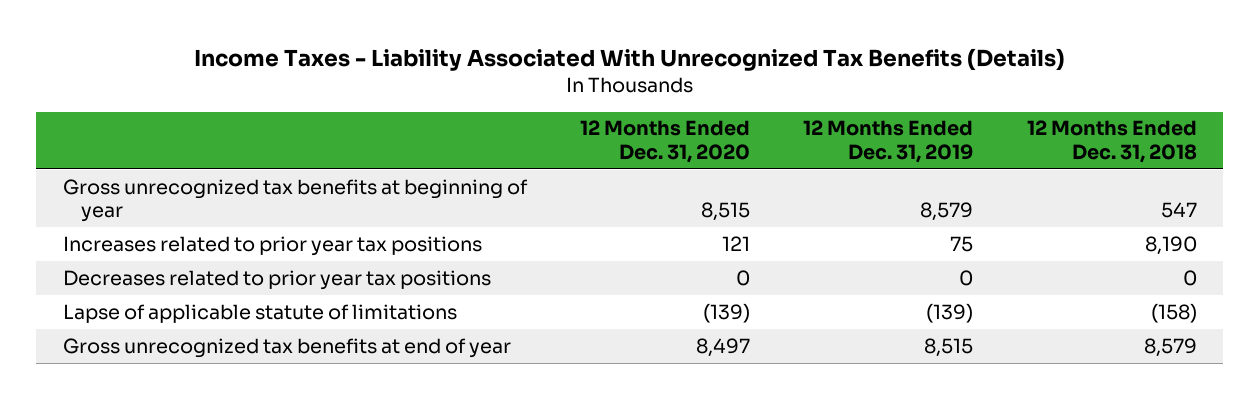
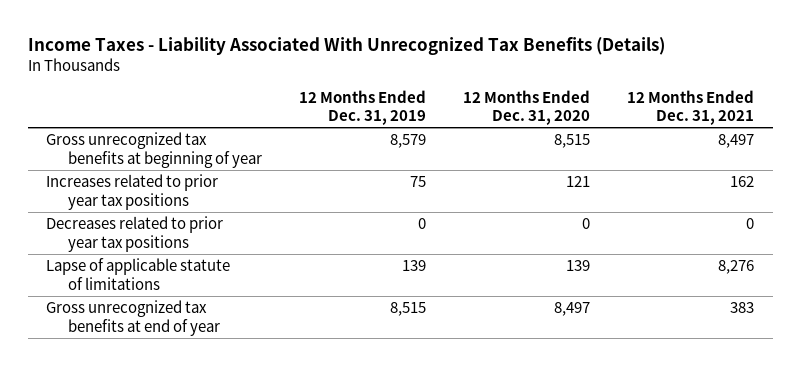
- | 12 Months Ended Dec. 31, 2020 | 12 Months Ended Dec. 31, 2019 | 12 Months Ended Dec. 31, 2018
+ | 12 Months Ended Dec. 31, 2019 | 12 Months Ended Dec. 31, 2020 | 12 Months Ended Dec. 31, 2021
- Lapse of applicable statute of limitations | (139) | (139) | (158)
+ Lapse of applicable statute of limitations | 139 | 139 | 8,276

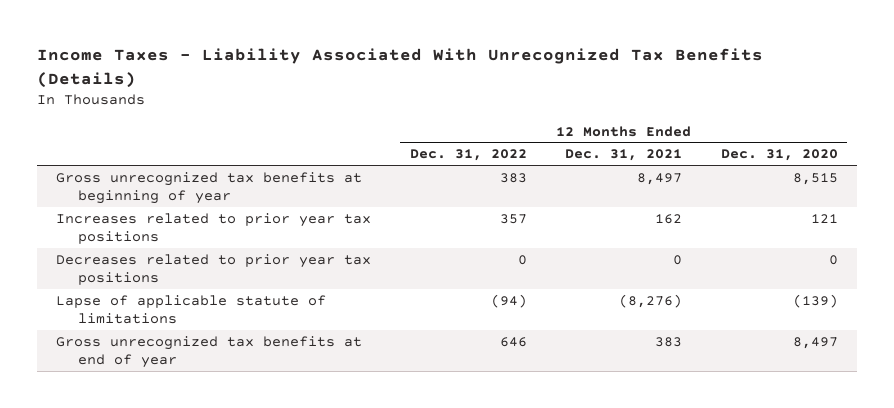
- | 12 Months Ended Dec. 31, 2019 | 12 Months Ended Dec. 31, 2020 | 12 Months Ended Dec. 31, 2021
+ | 12 Months Ended Dec. 31, 2022 | 12 Months Ended Dec. 31, 2021 | 12 Months Ended Dec. 31, 2020
- Lapse of applicable statute of limitations | 139 | 139 | 8,276
+ Lapse of applicable statute of limitations | (94) | (8,276) | (139)

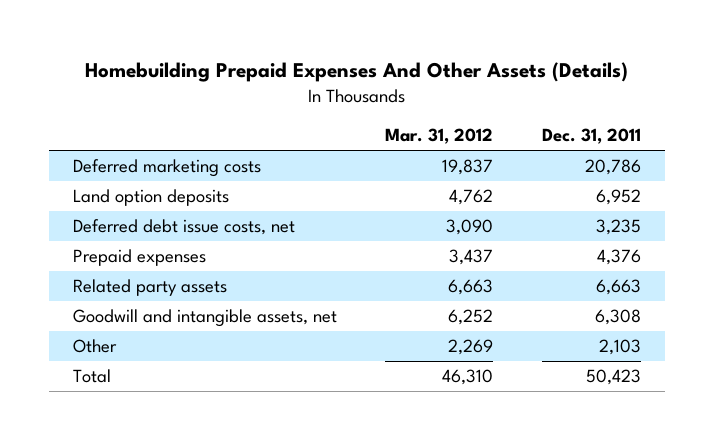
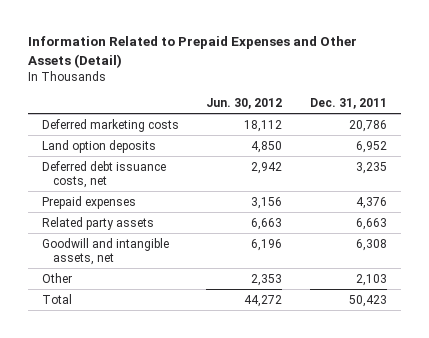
- Homebuilding Prepaid Expenses And Other Assets (Details)
+ Information Related to Prepaid Expenses and Other Assets (Detail)
- | Mar. 31, 2012 | Dec. 31, 2011
+ | Jun. 30, 2012 | Dec. 31, 2011
- Deferred debt issue costs, net | 3,090 | 3,235
+ Deferred debt issuance costs, net | 2,942 | 3,235

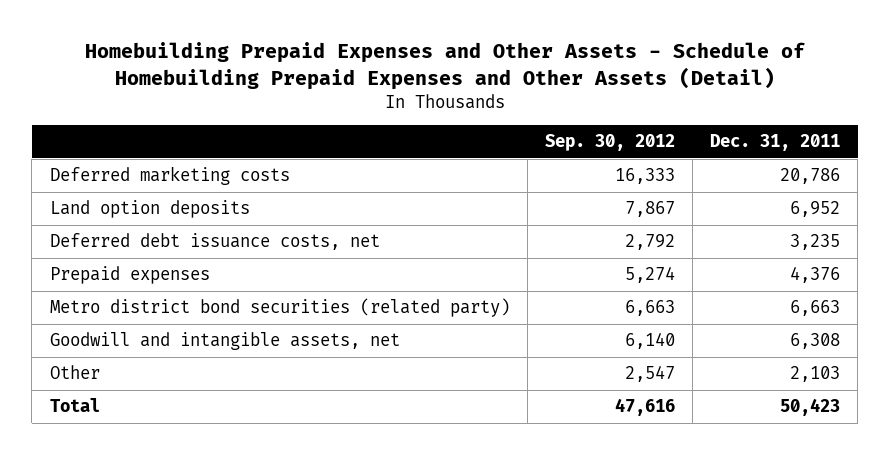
- Information Related to Prepaid Expenses and Other Assets (Detail)
+ Homebuilding Prepaid Expenses and Other Assets - Schedule of Homebuilding Prepaid Expenses and Other Assets (Detail)
- | Jun. 30, 2012 | Dec. 31, 2011
+ | Sep. 30, 2012 | Dec. 31, 2011
- Related party assets | 6,663 | 6,663
+ Metro district bond securities (related party) | 6,663 | 6,663

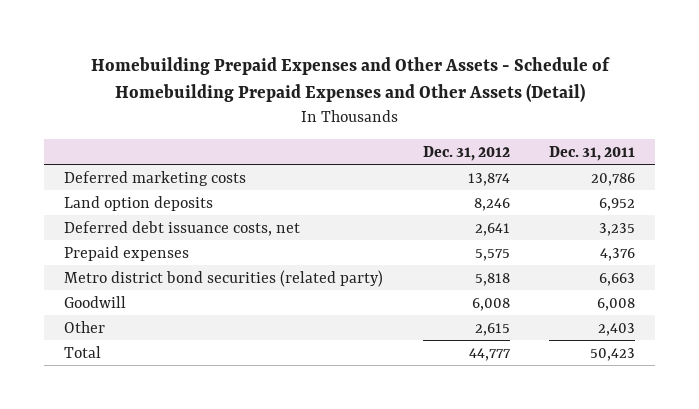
- | Sep. 30, 2012 | Dec. 31, 2011
+ | Dec. 31, 2012 | Dec. 31, 2011
- Goodwill and intangible assets, net | 6,140 | 6,308
- Other | 2,547 | 2,103
+ Goodwill | 6,008 | 6,008
+ Other | 2,615 | 2,403

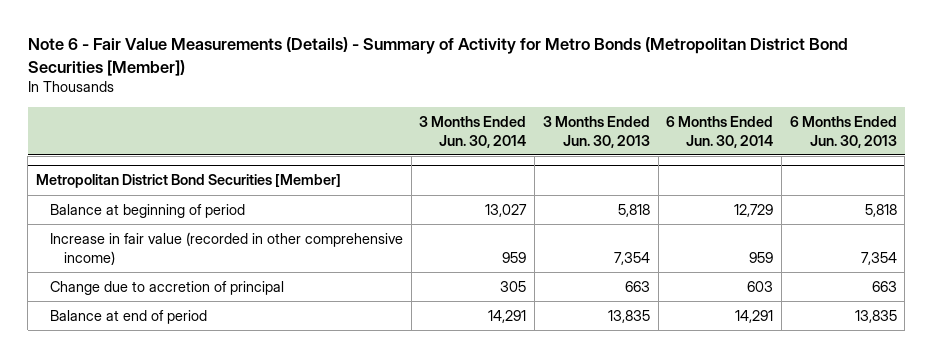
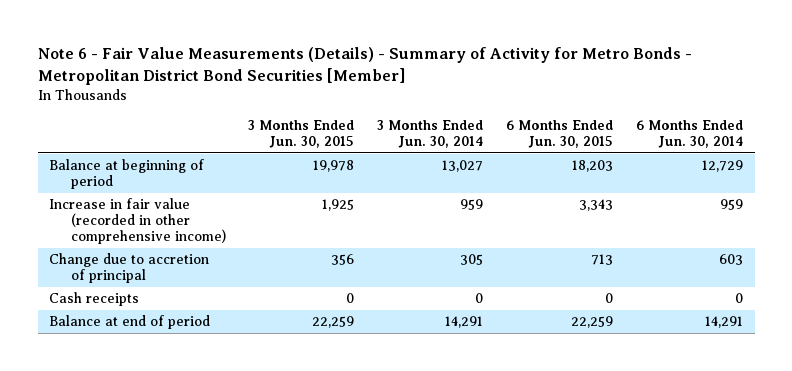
- Note 6 - Fair Value Measurements (Details) - Summary of Activity for Metro Bonds (Metropolitan District Bond Securities [Member])
+ Note 6 - Fair Value Measurements (Details) - Summary of Activity for Metro Bonds - Metropolitan District Bond Securities [Member]
- | 3 Months Ended Jun. 30, 2014 | 3 Months Ended Jun. 30, 2013 | 6 Months Ended Jun. 30, 2014 | 6 Months Ended Jun. 30, 2013
+ | 3 Months Ended Jun. 30, 2015 | 3 Months Ended Jun. 30, 2014 | 6 Months Ended Jun. 30, 2015 | 6 Months Ended Jun. 30, 2014
- Metropolitan District Bond Securities [Member]
+ Cash receipts | 0 | 0 | 0 | 0

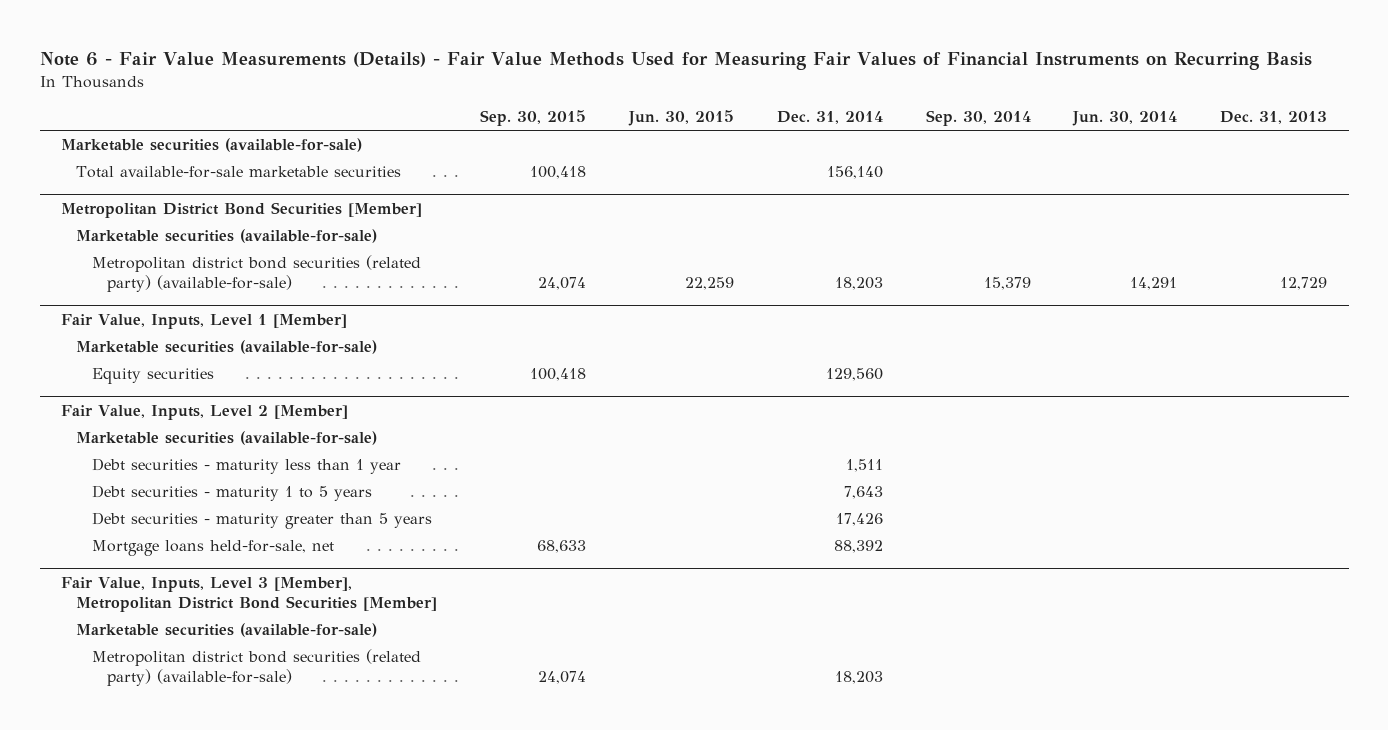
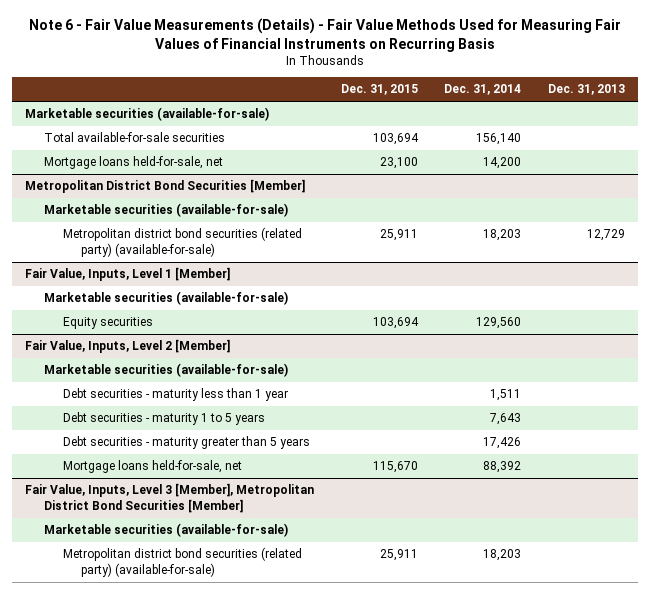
- | Sep. 30, 2015 | Jun. 30, 2015 | Dec. 31, 2014 | Sep. 30, 2014 | Jun. 30, 2014 | Dec. 31, 2013
+ | Dec. 31, 2015 | Dec. 31, 2014 | Dec. 31, 2013
- Total available-for-sale marketable securities | 100,418 | | 156,140 | | |
+ Total available-for-sale securities | 103,694 | 156,140 |
+ Mortgage loans held-for-sale, net | 23,100 | 14,200 |

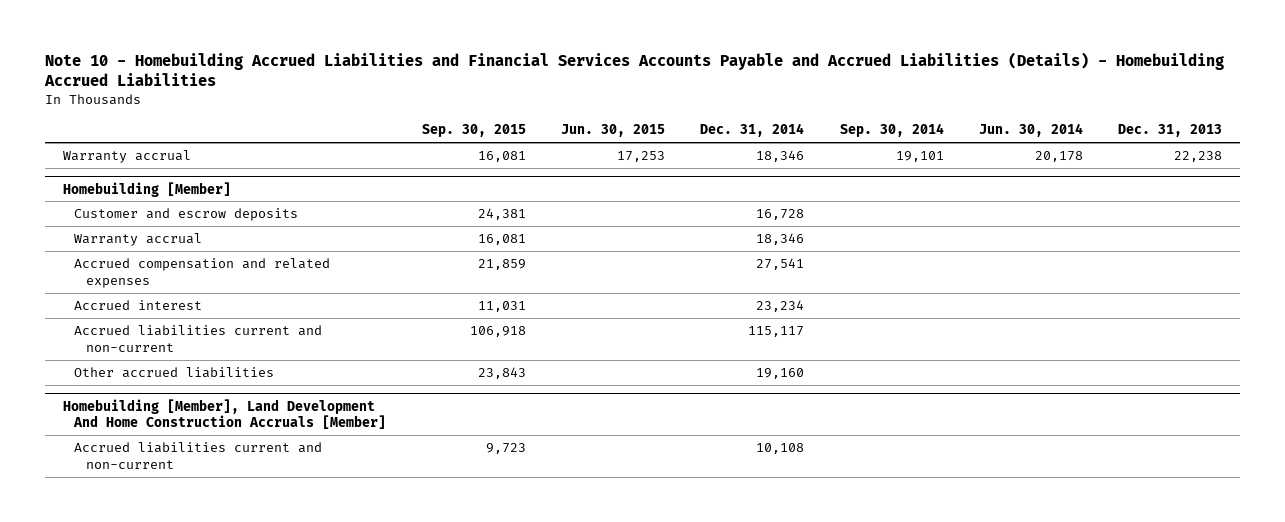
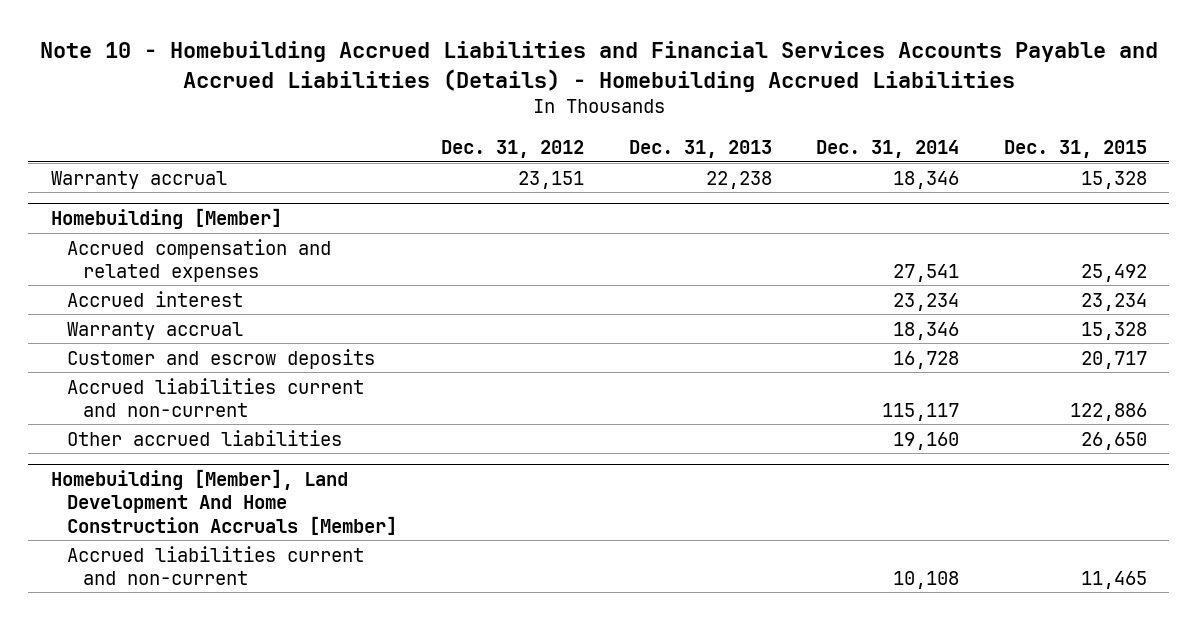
- | Sep. 30, 2015 | Jun. 30, 2015 | Dec. 31, 2014 | Sep. 30, 2014 | Jun. 30, 2014 | Dec. 31, 2013
+ | Dec. 31, 2012 | Dec. 31, 2013 | Dec. 31, 2014 | Dec. 31, 2015
@ Homebuilding [Member]
moved down: Warranty accrual | | | 18,346 | 15,328
moved down: Customer and escrow deposits | | | 16,728 | 20,717

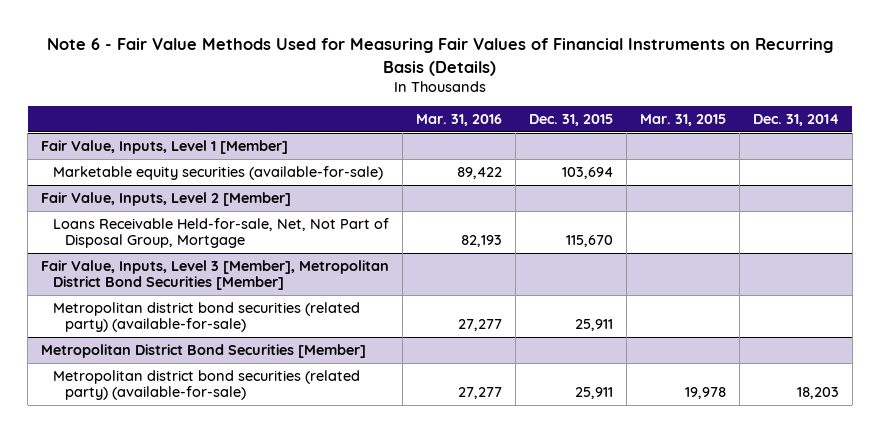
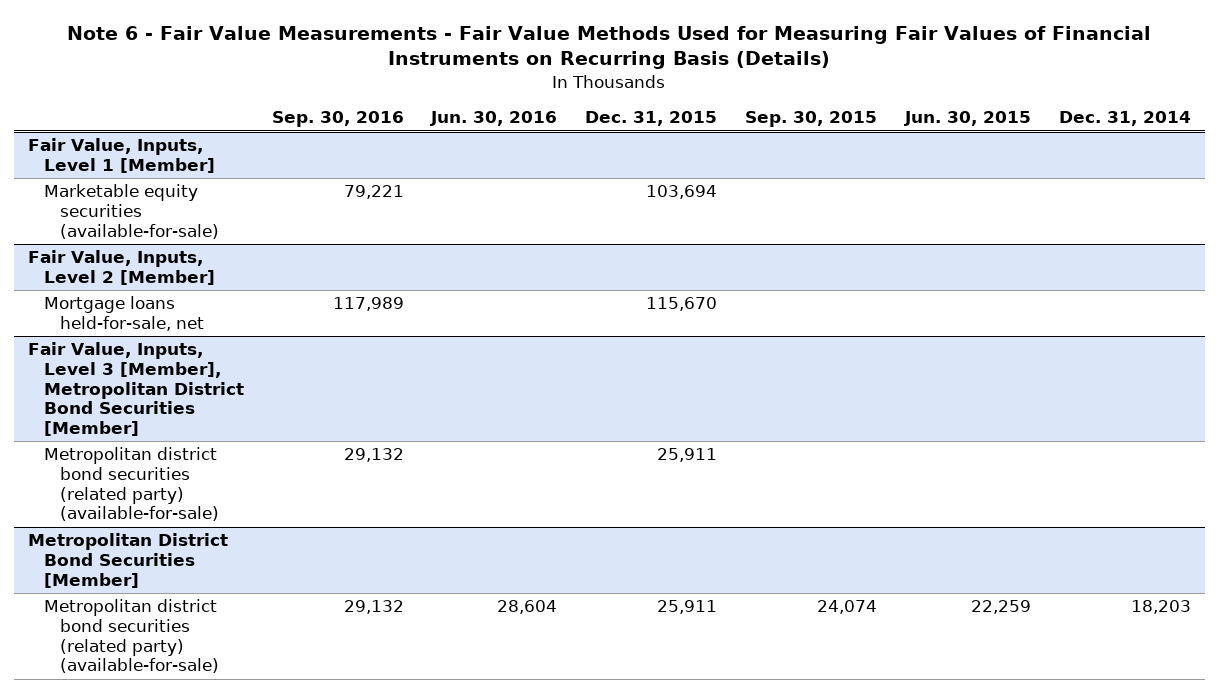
- Note 6 - Fair Value Methods Used for Measuring Fair Values of Financial Instruments on Recurring Basis (Details)
+ Note 6 - Fair Value Measurements - Fair Value Methods Used for Measuring Fair Values of Financial Instruments on Recurring Basis (Details)
- | Mar. 31, 2016 | Dec. 31, 2015 | Mar. 31, 2015 | Dec. 31, 2014
+ | Sep. 30, 2016 | Jun. 30, 2016 | Dec. 31, 2015 | Sep. 30, 2015 | Jun. 30, 2015 | Dec. 31, 2014
@ Fair Value, Inputs, Level 2 [Member]
- Loans Receivable Held-for-sale, Net, Not Part of Disposal Group, Mortgage | 82,193 | 115,670 | |
+ Mortgage loans held-for-sale, net | 117,989 | | 115,670 | | |

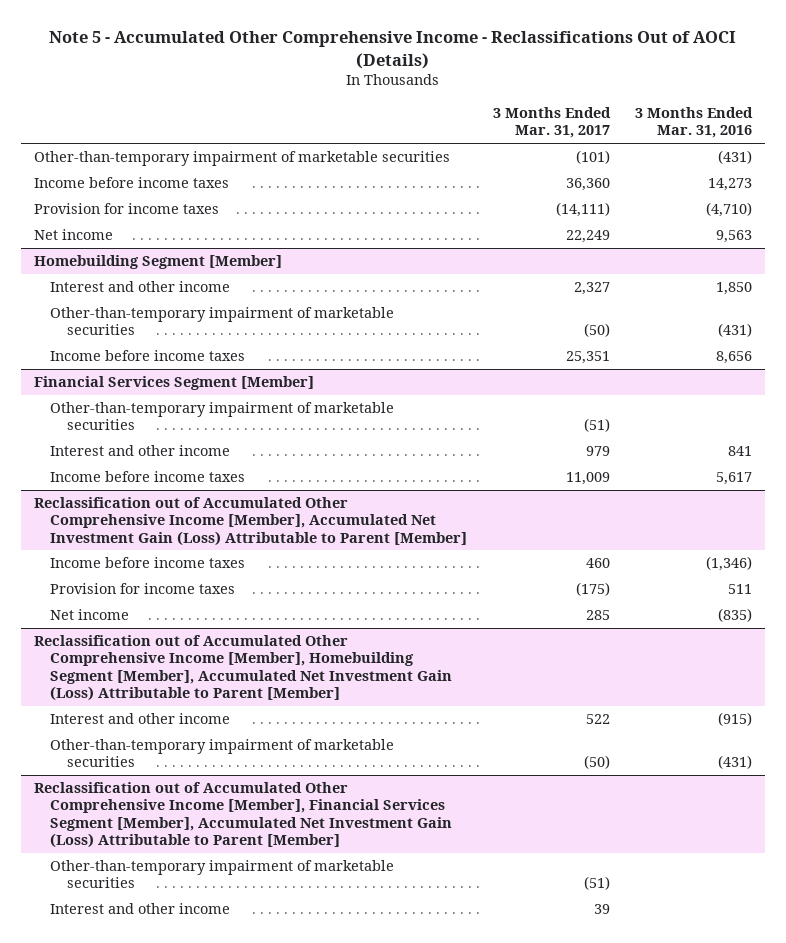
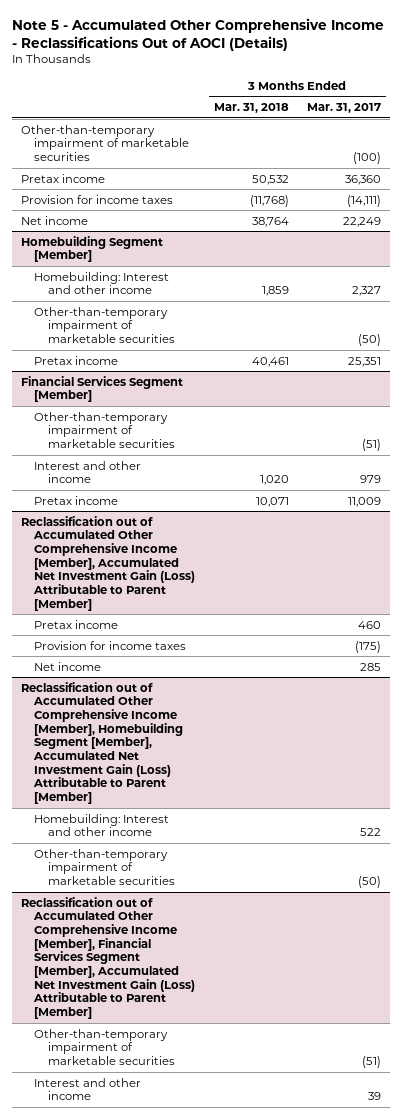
- | 3 Months Ended Mar. 31, 2017 | 3 Months Ended Mar. 31, 2016
+ | 3 Months Ended Mar. 31, 2018 | 3 Months Ended Mar. 31, 2017
- Other-than-temporary impairment of marketable securities | (101) | (431)
- Income before income taxes | 36,360 | 14,273
+ Other-than-temporary impairment of marketable securities | | (100)
+ Pretax income | 50,532 | 36,360
@ Homebuilding Segment [Member]
- Interest and other income | 2,327 | 1,850
+ Homebuilding: Interest and other income | 1,859 | 2,327
- Income before income taxes | 25,351 | 8,656
+ Pretax income | 40,461 | 25,351
@ Financial Services Segment [Member]
- Income before income taxes | 11,009 | 5,617
+ Pretax income | 10,071 | 11,009
@ Reclassification out of Accumulated Other Comprehensive Income [Member], Accumulated Net Investment Gain (Loss) Attributable to Parent [Member]
- Income before income taxes | 460 | (1,346)
+ Pretax income | | 460
@ Reclassification out of Accumulated Other Comprehensive Income [Member], Homebuilding Segment [Member], Accumulated Net Investment Gain (Loss) Attributable to Parent [Member]
- Interest and other income | 522 | (915)
+ Homebuilding: Interest and other income | | 522

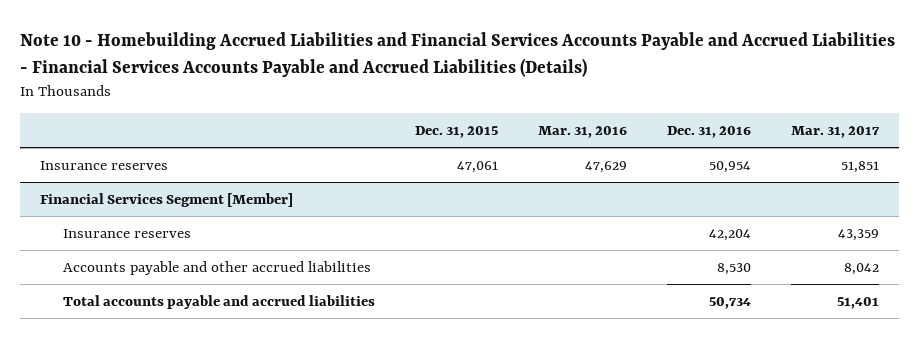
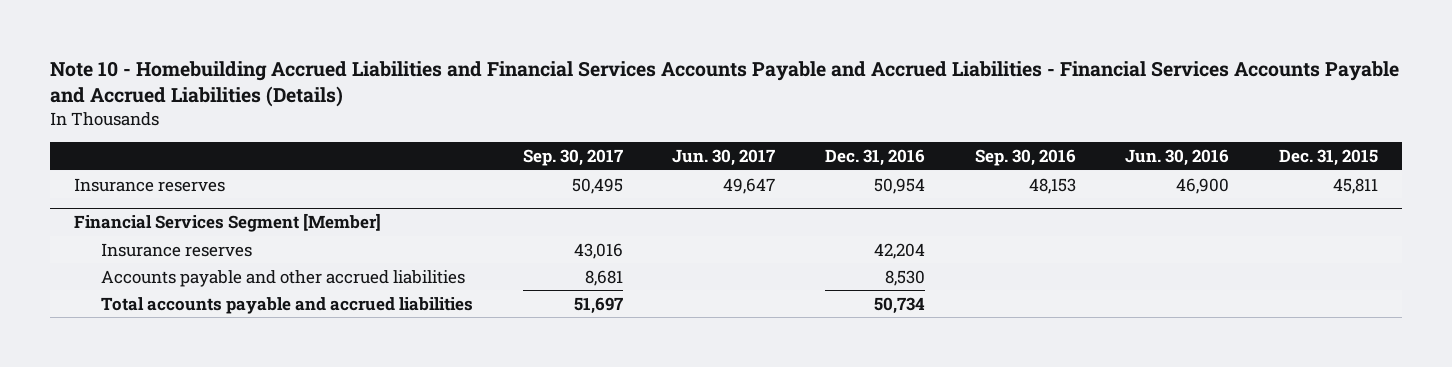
- | Dec. 31, 2015 | Mar. 31, 2016 | Dec. 31, 2016 | Mar. 31, 2017
+ | Sep. 30, 2017 | Jun. 30, 2017 | Dec. 31, 2016 | Sep. 30, 2016 | Jun. 30, 2016 | Dec. 31, 2015
- Insurance reserves | 47,061 | 47,629 | 50,954 | 51,851
+ Insurance reserves | 50,495 | 49,647 | 50,954 | 48,153 | 46,900 | 45,811

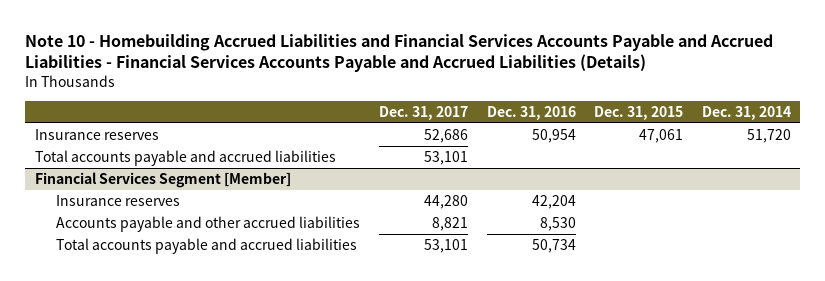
- | Sep. 30, 2017 | Jun. 30, 2017 | Dec. 31, 2016 | Sep. 30, 2016 | Jun. 30, 2016 | Dec. 31, 2015
+ | Dec. 31, 2017 | Dec. 31, 2016 | Dec. 31, 2015 | Dec. 31, 2014
- Insurance reserves | 50,495 | 49,647 | 50,954 | 48,153 | 46,900 | 45,811
+ Insurance reserves | 52,686 | 50,954 | 47,061 | 51,720
+ Total accounts payable and accrued liabilities | 53,101 | | |

